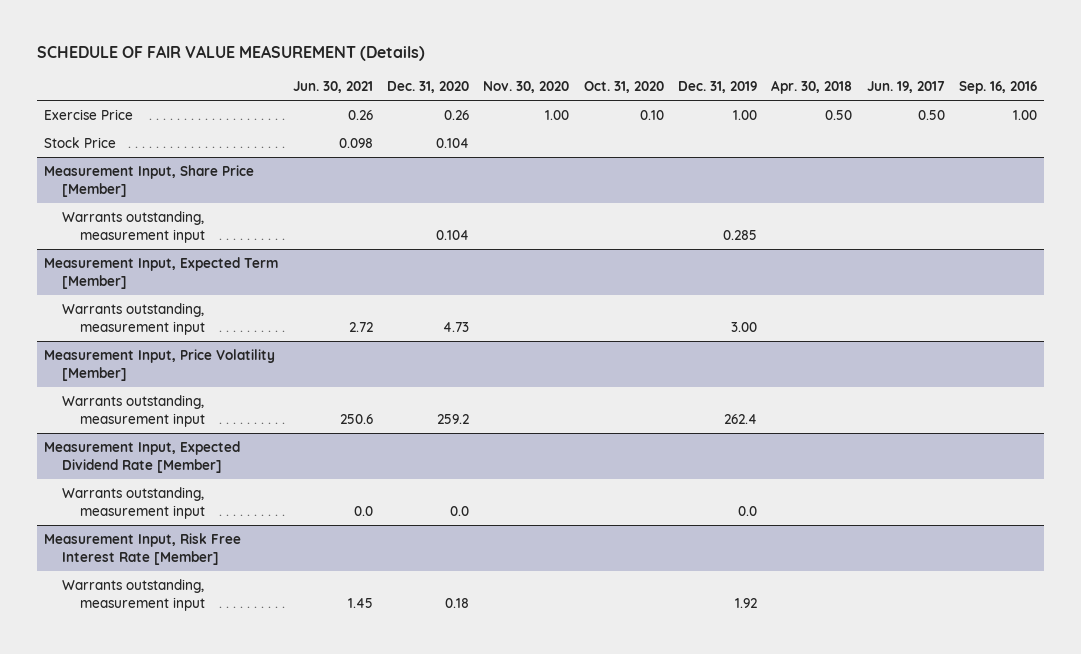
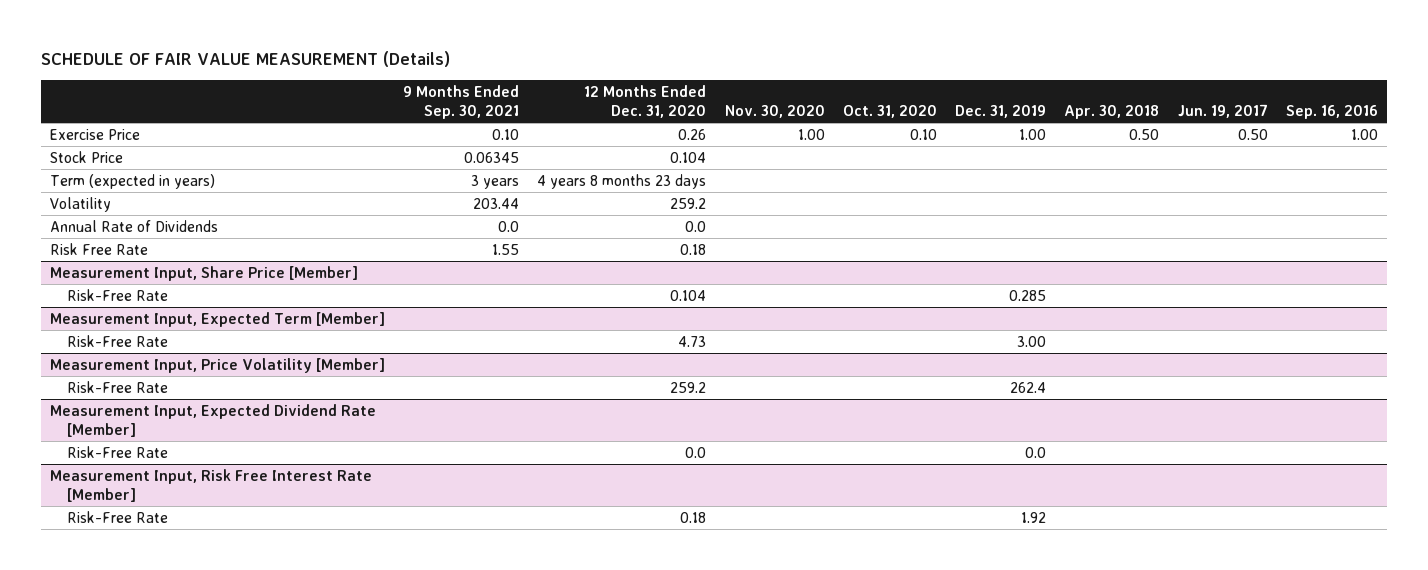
- | Jun. 30, 2021 | Dec. 31, 2020 | Nov. 30, 2020 | Oct. 31, 2020 | Dec. 31, 2019 | Apr. 30, 2018 | Jun. 19, 2017 | Sep. 16, 2016
+ | 9 Months Ended Sep. 30, 2021 | 12 Months Ended Dec. 31, 2020 | Nov. 30, 2020 | Oct. 31, 2020 | Dec. 31, 2019 | Apr. 30, 2018 | Jun. 19, 2017 | Sep. 16, 2016
+ Term (expected in years) | 3 years | 4 years 8 months 23 days | | | | | |
+ Volatility | 203.44 | 259.2 | | | | | |
+ Annual Rate of Dividends | 0.0 | 0.0 | | | | | |
+ Risk Free Rate | 1.55 | 0.18 | | | | | |
@ Measurement Input, Share Price [Member]
- Warrants outstanding, measurement input | | 0.104 | | | 0.285 | | |
+ Risk-Free Rate | | 0.104 | | | 0.285 | | |
@ Measurement Input, Expected Term [Member]
- Warrants outstanding, measurement input | 2.72 | 4.73 | | | 3.00 | | |
+ Risk-Free Rate | | 4.73 | | | 3.00 | | |
@ Measurement Input, Price Volatility [Member]
- Warrants outstanding, measurement input | 250.6 | 259.2 | | | 262.4 | | |
+ Risk-Free Rate | | 259.2 | | | 262.4 | | |
@ Measurement Input, Expected Dividend Rate [Member]
- Warrants outstanding, measurement input | 0.0 | 0.0 | | | 0.0 | | |
+ Risk-Free Rate | | 0.0 | | | 0.0 | | |
@ Measurement Input, Risk Free Interest Rate [Member]
- Warrants outstanding, measurement input | 1.45 | 0.18 | | | 1.92 | | |
+ Risk-Free Rate | | 0.18 | | | 1.92 | | |

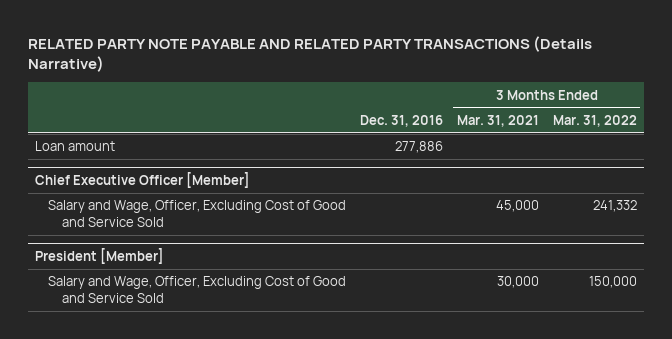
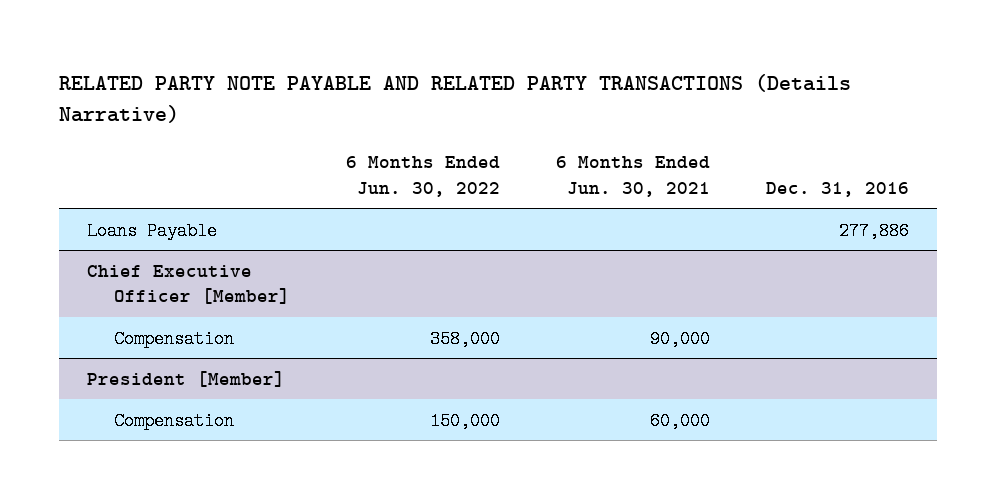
- | Dec. 31, 2016 | 3 Months Ended Mar. 31, 2021 | 3 Months Ended Mar. 31, 2022
+ | 6 Months Ended Jun. 30, 2022 | 6 Months Ended Jun. 30, 2021 | Dec. 31, 2016
- Loan amount | 277,886 | |
+ Loans Payable | | | 277,886
@ Chief Executive Officer [Member]
- Salary and Wage, Officer, Excluding Cost of Good and Service Sold | | 45,000 | 241,332
+ Compensation | 358,000 | 90,000 |
@ President [Member]
- Salary and Wage, Officer, Excluding Cost of Good and Service Sold | | 30,000 | 150,000
+ Compensation | 150,000 | 60,000 |

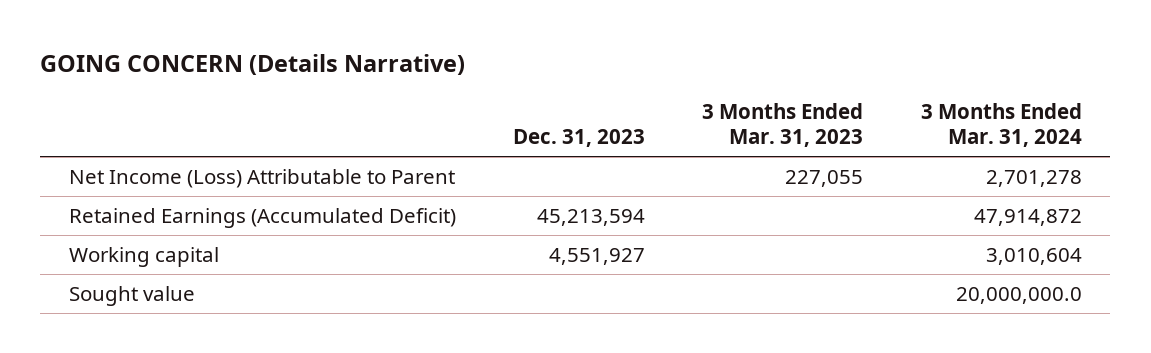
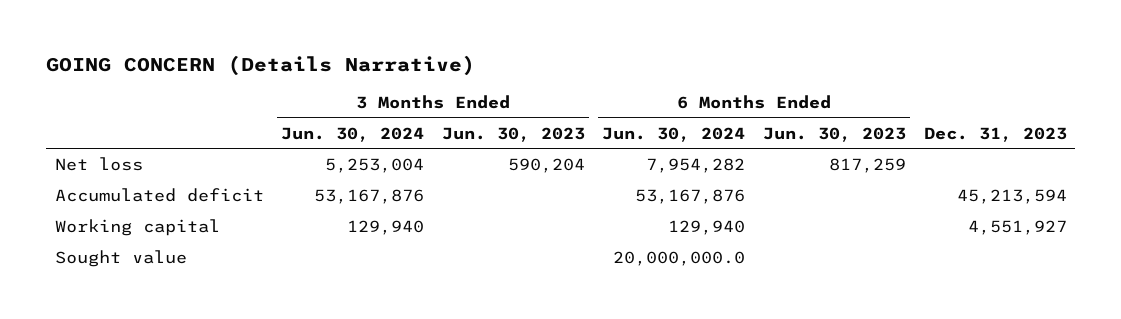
- | Dec. 31, 2023 | 3 Months Ended Mar. 31, 2023 | 3 Months Ended Mar. 31, 2024
+ | 3 Months Ended Jun. 30, 2024 | 3 Months Ended Jun. 30, 2023 | 6 Months Ended Jun. 30, 2024 | 6 Months Ended Jun. 30, 2023 | Dec. 31, 2023
- Net Income (Loss) Attributable to Parent | | 227,055 | 2,701,278
- Retained Earnings (Accumulated Deficit) | 45,213,594 | | 47,914,872
+ Net loss | 5,253,004 | 590,204 | 7,954,282 | 817,259 |
+ Accumulated deficit | 53,167,876 | | 53,167,876 | | 45,213,594

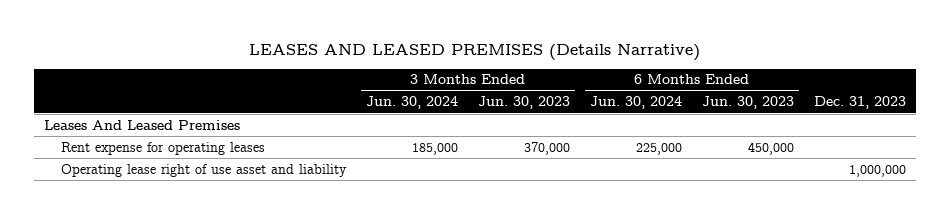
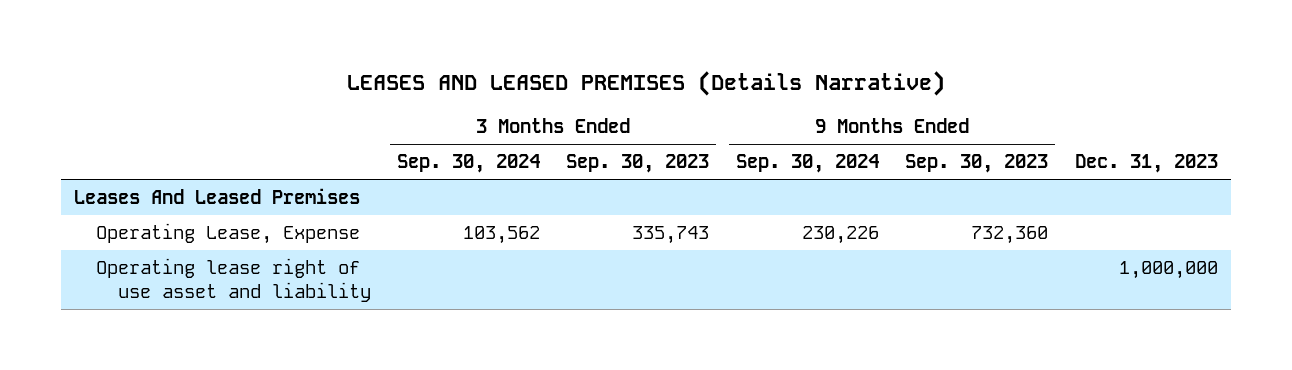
- | 3 Months Ended Jun. 30, 2024 | 3 Months Ended Jun. 30, 2023 | 6 Months Ended Jun. 30, 2024 | 6 Months Ended Jun. 30, 2023 | Dec. 31, 2023
+ | 3 Months Ended Sep. 30, 2024 | 3 Months Ended Sep. 30, 2023 | 9 Months Ended Sep. 30, 2024 | 9 Months Ended Sep. 30, 2023 | Dec. 31, 2023
- Rent expense for operating leases | 185,000 | 370,000 | 225,000 | 450,000 |
+ Operating Lease, Expense | 103,562 | 335,743 | 230,226 | 732,360 |

